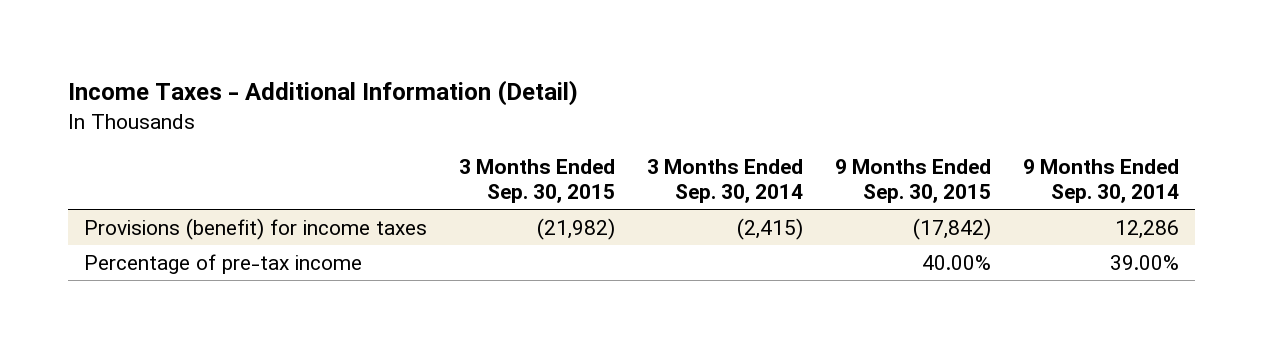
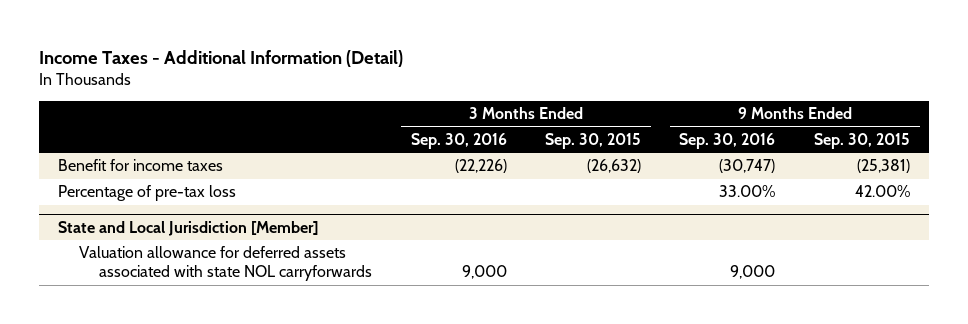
- | 3 Months Ended Sep. 30, 2015 | 3 Months Ended Sep. 30, 2014 | 9 Months Ended Sep. 30, 2015 | 9 Months Ended Sep. 30, 2014
+ | 3 Months Ended Sep. 30, 2016 | 3 Months Ended Sep. 30, 2015 | 9 Months Ended Sep. 30, 2016 | 9 Months Ended Sep. 30, 2015
- Provisions (benefit) for income taxes | (21,982) | (2,415) | (17,842) | 12,286
- Percentage of pre-tax income | | | 40.00% | 39.00%
+ Benefit for income taxes | (22,226) | (26,632) | (30,747) | (25,381)
+ Percentage of pre-tax loss | | | 33.00% | 42.00%
+ State and Local Jurisdiction [Member]
+ Valuation allowance for deferred assets associated with state NOL carryforwards | 9,000 | | 9,000 |

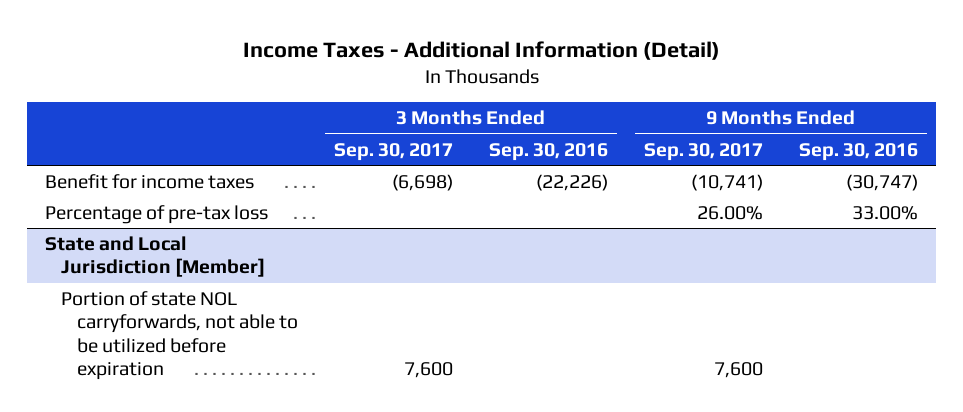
- | 3 Months Ended Sep. 30, 2016 | 3 Months Ended Sep. 30, 2015 | 9 Months Ended Sep. 30, 2016 | 9 Months Ended Sep. 30, 2015
+ | 3 Months Ended Sep. 30, 2017 | 3 Months Ended Sep. 30, 2016 | 9 Months Ended Sep. 30, 2017 | 9 Months Ended Sep. 30, 2016
@ State and Local Jurisdiction [Member]
- Valuation allowance for deferred assets associated with state NOL carryforwards | 9,000 | | 9,000 |
+ Portion of state NOL carryforwards, not able to be utilized before expiration | 7,600 | | 7,600 |

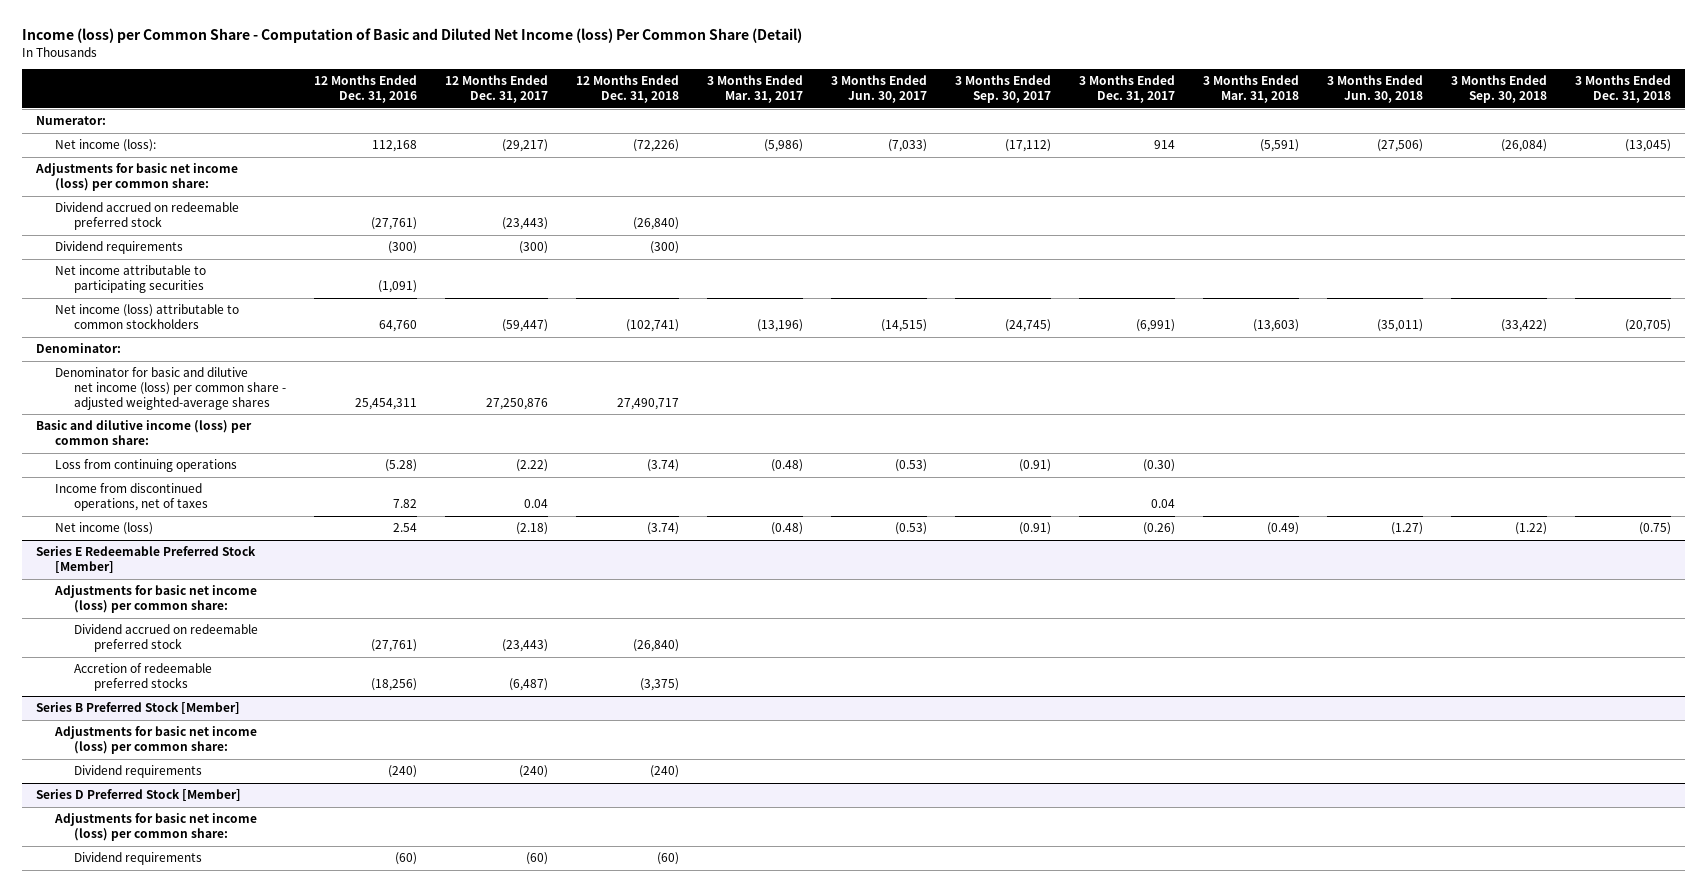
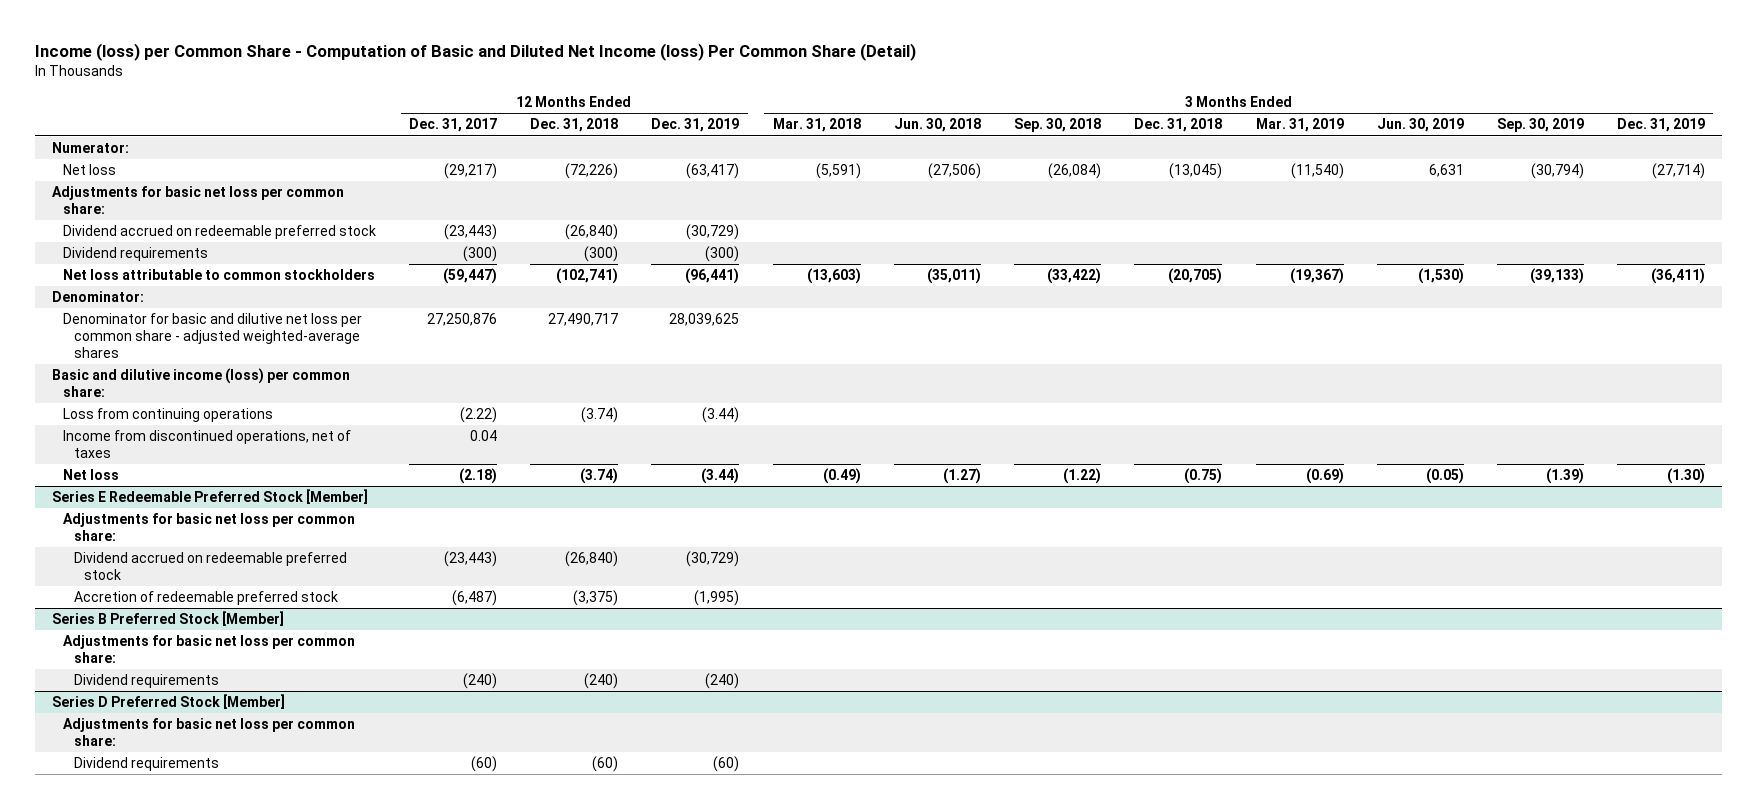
- | 12 Months Ended Dec. 31, 2016 | 12 Months Ended Dec. 31, 2017 | 12 Months Ended Dec. 31, 2018 | 3 Months Ended Mar. 31, 2017 | 3 Months Ended Jun. 30, 2017 | 3 Months Ended Sep. 30, 2017 | 3 Months Ended Dec. 31, 2017 | 3 Months Ended Mar. 31, 2018 | 3 Months Ended Jun. 30, 2018 | 3 Months Ended Sep. 30, 2018 | 3 Months Ended Dec. 31, 2018
+ | 12 Months Ended Dec. 31, 2017 | 12 Months Ended Dec. 31, 2018 | 12 Months Ended Dec. 31, 2019 | 3 Months Ended Mar. 31, 2018 | 3 Months Ended Jun. 30, 2018 | 3 Months Ended Sep. 30, 2018 | 3 Months Ended Dec. 31, 2018 | 3 Months Ended Mar. 31, 2019 | 3 Months Ended Jun. 30, 2019 | 3 Months Ended Sep. 30, 2019 | 3 Months Ended Dec. 31, 2019
- Net income (loss): | 112,168 | (29,217) | (72,226) | (5,986) | (7,033) | (17,112) | 914 | (5,591) | (27,506) | (26,084) | (13,045)
- Adjustments for basic net income (loss) per common share:
+ Net loss | (29,217) | (72,226) | (63,417) | (5,591) | (27,506) | (26,084) | (13,045) | (11,540) | 6,631 | (30,794) | (27,714)
+ Adjustments for basic net loss per common share:
- Net income attributable to participating securities | (1,091) | | | | | | | | | |
- Net income (loss) attributable to common stockholders | 64,760 | (59,447) | (102,741) | (13,196) | (14,515) | (24,745) | (6,991) | (13,603) | (35,011) | (33,422) | (20,705)
+ Net loss attributable to common stockholders | (59,447) | (102,741) | (96,441) | (13,603) | (35,011) | (33,422) | (20,705) | (19,367) | (1,530) | (39,133) | (36,411)
- Denominator for basic and dilutive net income (loss) per common share - adjusted weighted-average shares | 25,454,311 | 27,250,876 | 27,490,717 | | | | | | | |
+ Denominator for basic and dilutive net loss per common share - adjusted weighted-average shares | 27,250,876 | 27,490,717 | 28,039,625 | | | | | | | |
- Net income (loss) | 2.54 | (2.18) | (3.74) | (0.48) | (0.53) | (0.91) | (0.26) | (0.49) | (1.27) | (1.22) | (0.75)
+ Net loss | (2.18) | (3.74) | (3.44) | (0.49) | (1.27) | (1.22) | (0.75) | (0.69) | (0.05) | (1.39) | (1.30)
@ Series E Redeemable Preferred Stock [Member]
- Adjustments for basic net income (loss) per common share:
+ Adjustments for basic net loss per common share:
- Accretion of redeemable preferred stocks | (18,256) | (6,487) | (3,375) | | | | | | | |
+ Accretion of redeemable preferred stock | (6,487) | (3,375) | (1,995) | | | | | | | |
@ Series B Preferred Stock [Member]
- Adjustments for basic net income (loss) per common share:
+ Adjustments for basic net loss per common share:
@ Series D Preferred Stock [Member]
- Adjustments for basic net income (loss) per common share:
+ Adjustments for basic net loss per common share:

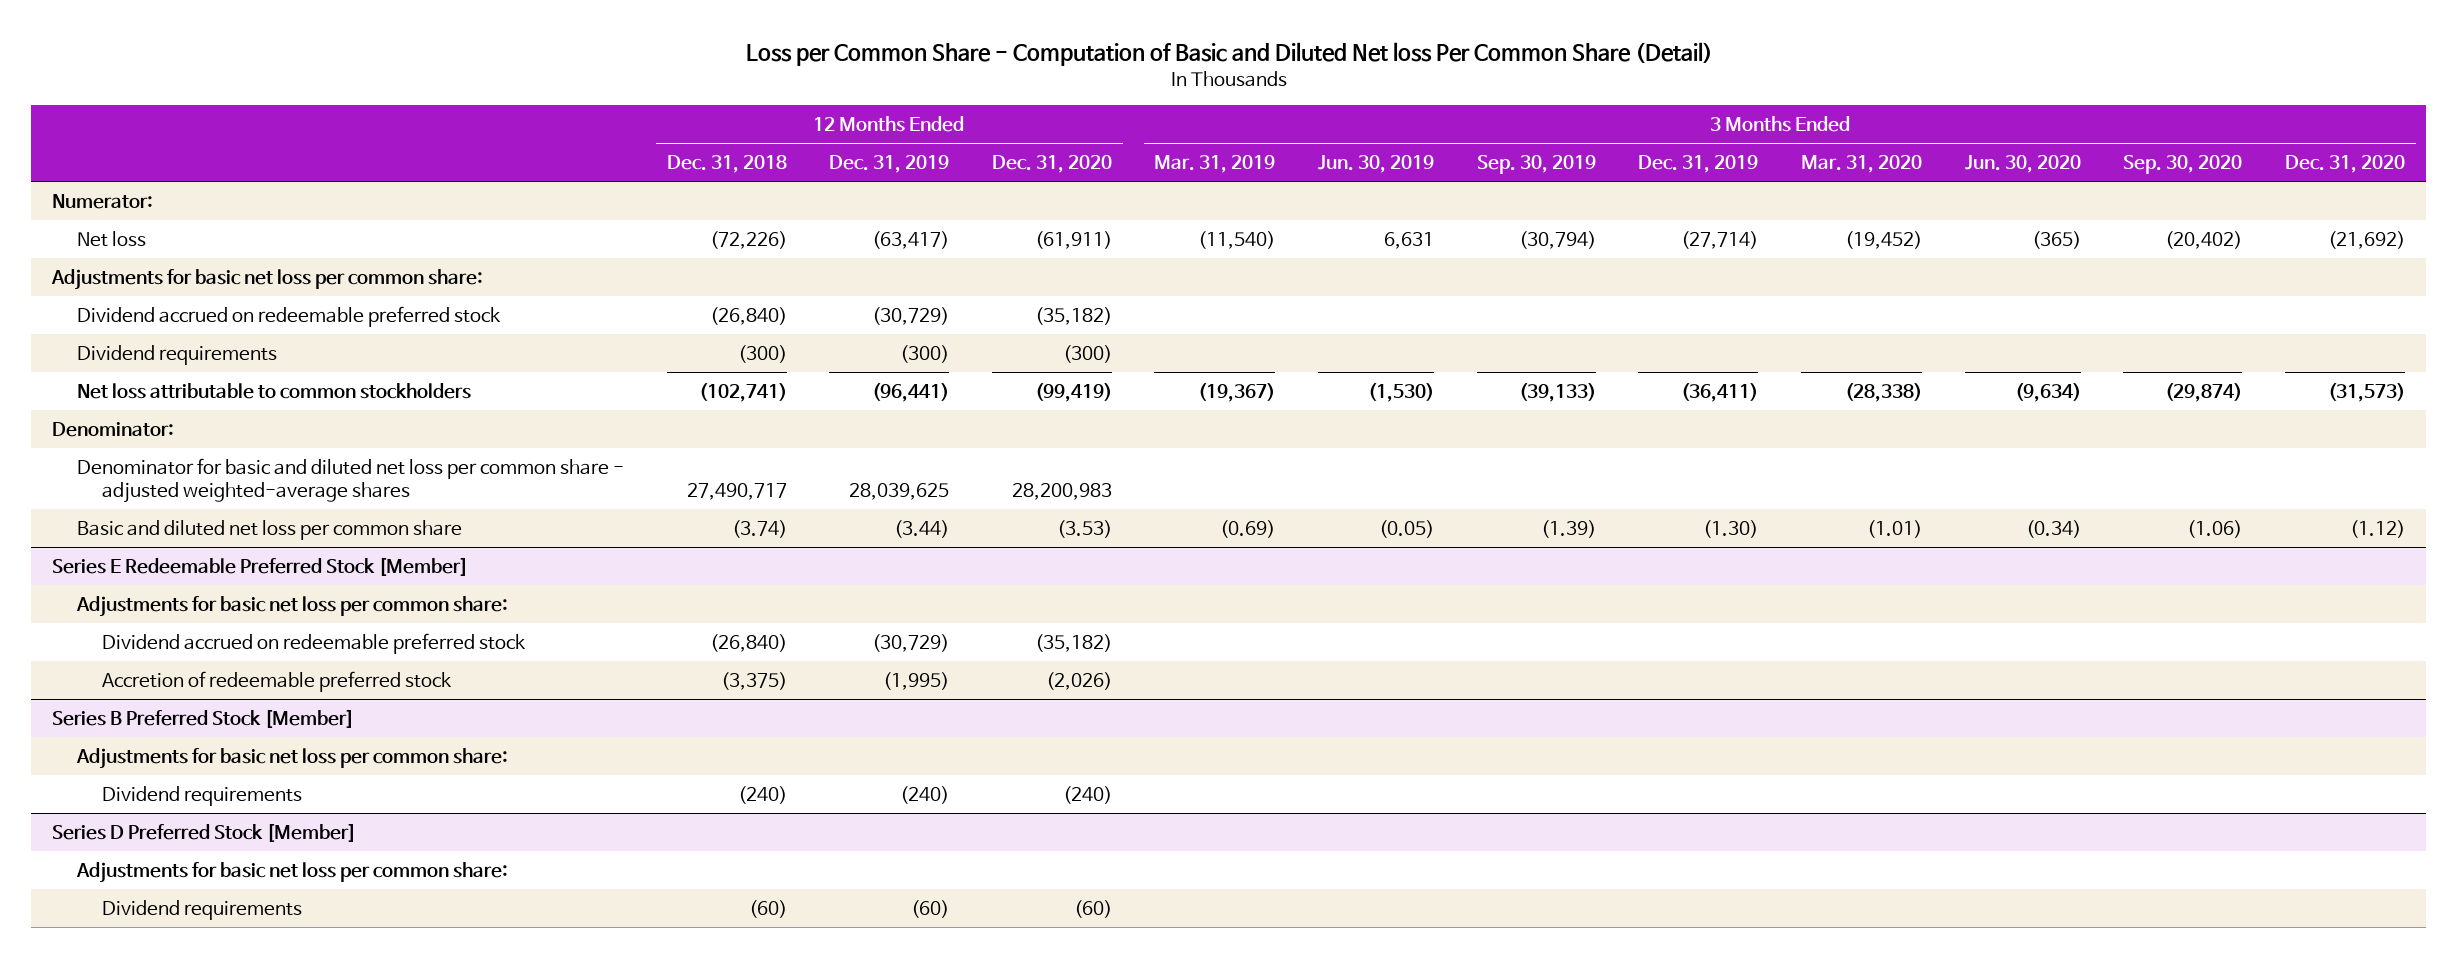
- Income (loss) per Common Share - Computation of Basic and Diluted Net Income (loss) Per Common Share (Detail)
+ Loss per Common Share - Computation of Basic and Diluted Net loss Per Common Share (Detail)
- | 12 Months Ended Dec. 31, 2017 | 12 Months Ended Dec. 31, 2018 | 12 Months Ended Dec. 31, 2019 | 3 Months Ended Mar. 31, 2018 | 3 Months Ended Jun. 30, 2018 | 3 Months Ended Sep. 30, 2018 | 3 Months Ended Dec. 31, 2018 | 3 Months Ended Mar. 31, 2019 | 3 Months Ended Jun. 30, 2019 | 3 Months Ended Sep. 30, 2019 | 3 Months Ended Dec. 31, 2019
+ | 12 Months Ended Dec. 31, 2018 | 12 Months Ended Dec. 31, 2019 | 12 Months Ended Dec. 31, 2020 | 3 Months Ended Mar. 31, 2019 | 3 Months Ended Jun. 30, 2019 | 3 Months Ended Sep. 30, 2019 | 3 Months Ended Dec. 31, 2019 | 3 Months Ended Mar. 31, 2020 | 3 Months Ended Jun. 30, 2020 | 3 Months Ended Sep. 30, 2020 | 3 Months Ended Dec. 31, 2020
- Denominator for basic and dilutive net loss per common share - adjusted weighted-average shares | 27,250,876 | 27,490,717 | 28,039,625 | | | | | | | |
- Basic and dilutive income (loss) per common share:
- Loss from continuing operations | (2.22) | (3.74) | (3.44) | | | | | | | |
- Income from discontinued operations, net of taxes | 0.04 | | | | | | | | | |
- Net loss | (2.18) | (3.74) | (3.44) | (0.49) | (1.27) | (1.22) | (0.75) | (0.69) | (0.05) | (1.39) | (1.30)
+ Denominator for basic and diluted net loss per common share - adjusted weighted-average shares | 27,490,717 | 28,039,625 | 28,200,983 | | | | | | | |
+ Basic and diluted net loss per common share | (3.74) | (3.44) | (3.53) | (0.69) | (0.05) | (1.39) | (1.30) | (1.01) | (0.34) | (1.06) | (1.12)

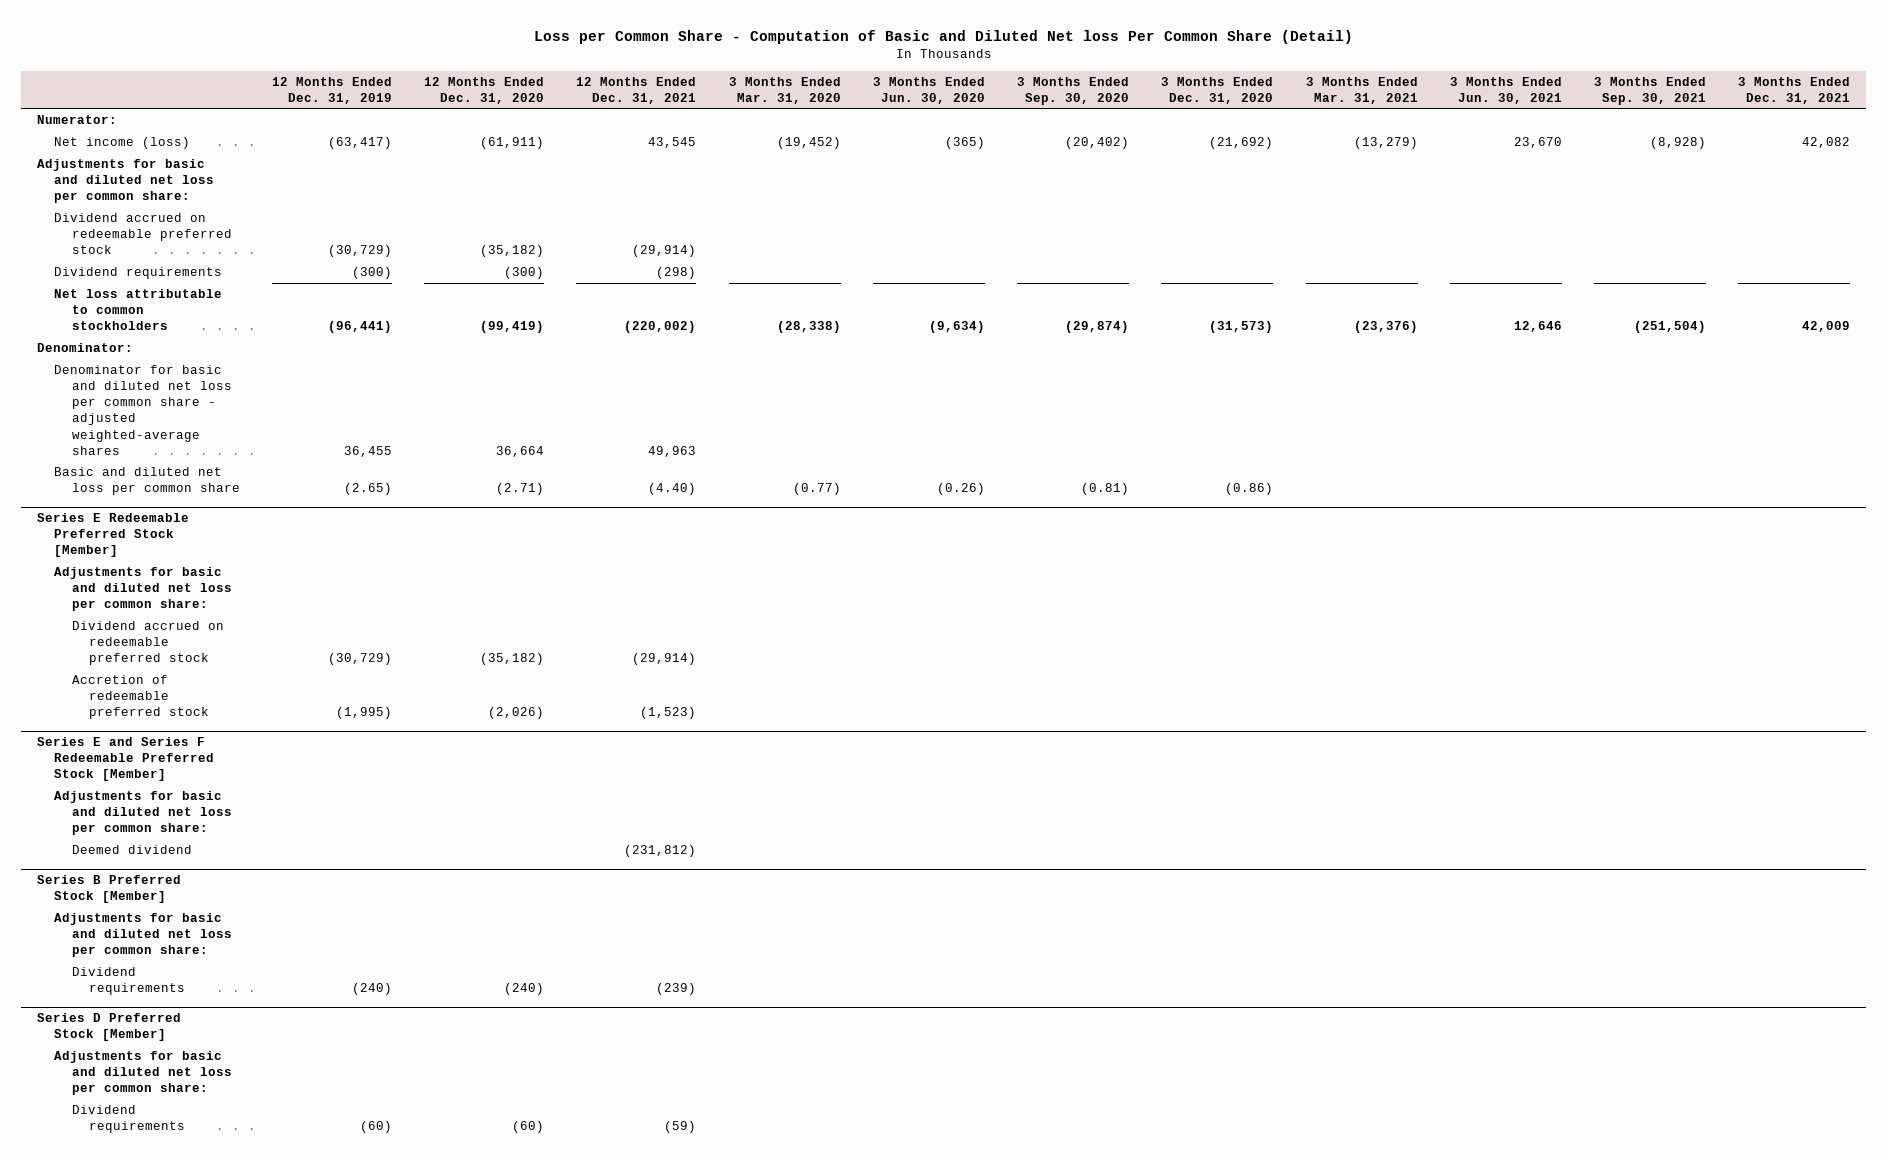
- | 12 Months Ended Dec. 31, 2018 | 12 Months Ended Dec. 31, 2019 | 12 Months Ended Dec. 31, 2020 | 3 Months Ended Mar. 31, 2019 | 3 Months Ended Jun. 30, 2019 | 3 Months Ended Sep. 30, 2019 | 3 Months Ended Dec. 31, 2019 | 3 Months Ended Mar. 31, 2020 | 3 Months Ended Jun. 30, 2020 | 3 Months Ended Sep. 30, 2020 | 3 Months Ended Dec. 31, 2020
+ | 12 Months Ended Dec. 31, 2019 | 12 Months Ended Dec. 31, 2020 | 12 Months Ended Dec. 31, 2021 | 3 Months Ended Mar. 31, 2020 | 3 Months Ended Jun. 30, 2020 | 3 Months Ended Sep. 30, 2020 | 3 Months Ended Dec. 31, 2020 | 3 Months Ended Mar. 31, 2021 | 3 Months Ended Jun. 30, 2021 | 3 Months Ended Sep. 30, 2021 | 3 Months Ended Dec. 31, 2021
- Net loss | (72,226) | (63,417) | (61,911) | (11,540) | 6,631 | (30,794) | (27,714) | (19,452) | (365) | (20,402) | (21,692)
- Adjustments for basic net loss per common share:
+ Net income (loss) | (63,417) | (61,911) | 43,545 | (19,452) | (365) | (20,402) | (21,692) | (13,279) | 23,670 | (8,928) | 42,082
+ Adjustments for basic and diluted net loss per common share:
- Denominator for basic and diluted net loss per common share - adjusted weighted-average shares | 27,490,717 | 28,039,625 | 28,200,983 | | | | | | | |
- Basic and diluted net loss per common share | (3.74) | (3.44) | (3.53) | (0.69) | (0.05) | (1.39) | (1.30) | (1.01) | (0.34) | (1.06) | (1.12)
+ Denominator for basic and diluted net loss per common share - adjusted weighted-average shares | 36,455 | 36,664 | 49,963 | | | | | | | |
+ Basic and diluted net loss per common share | (2.65) | (2.71) | (4.40) | (0.77) | (0.26) | (0.81) | (0.86) | | | |
@ Series E Redeemable Preferred Stock [Member]
- Adjustments for basic net loss per common share:
+ Adjustments for basic and diluted net loss per common share:
+ Series E and Series F Redeemable Preferred Stock [Member]
+ Adjustments for basic and diluted net loss per common share:
+ Deemed dividend | | | (231,812) | | | | | | | |
@ Series B Preferred Stock [Member]
- Adjustments for basic net loss per common share:
+ Adjustments for basic and diluted net loss per common share:
@ Series D Preferred Stock [Member]
- Adjustments for basic net loss per common share:
+ Adjustments for basic and diluted net loss per common share:

